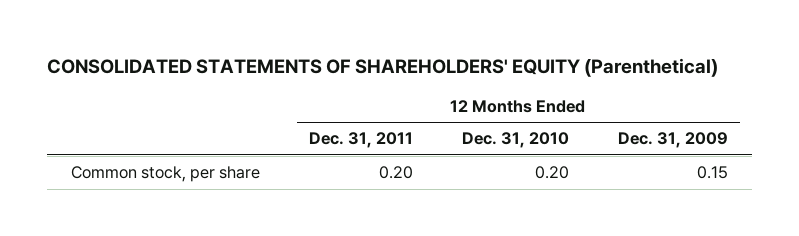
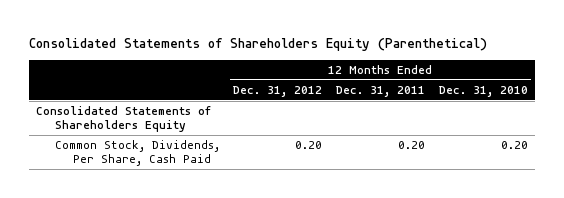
- CONSOLIDATED STATEMENTS OF SHAREHOLDERS' EQUITY (Parenthetical)
+ Consolidated Statements of Shareholders Equity (Parenthetical)
- | 12 Months Ended Dec. 31, 2011 | 12 Months Ended Dec. 31, 2010 | 12 Months Ended Dec. 31, 2009
+ | 12 Months Ended Dec. 31, 2012 | 12 Months Ended Dec. 31, 2011 | 12 Months Ended Dec. 31, 2010
- Common stock, per share | 0.20 | 0.20 | 0.15
+ Consolidated Statements of Shareholders Equity
+ Common Stock, Dividends, Per Share, Cash Paid | 0.20 | 0.20 | 0.20

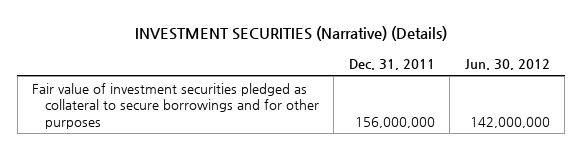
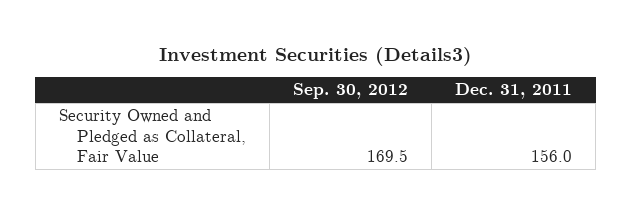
- INVESTMENT SECURITIES (Narrative) (Details)
+ Investment Securities (Details3)
- | Dec. 31, 2011 | Jun. 30, 2012
+ | Sep. 30, 2012 | Dec. 31, 2011
- Fair value of investment securities pledged as collateral to secure borrowings and for other purposes | 156,000,000 | 142,000,000
+ Security Owned and Pledged as Collateral, Fair Value | 169.5 | 156.0

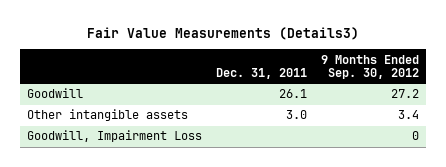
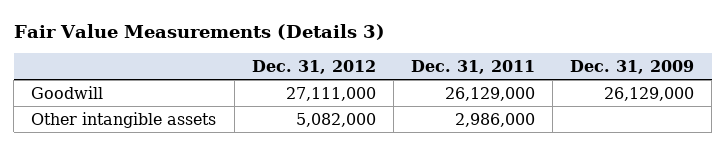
- Fair Value Measurements (Details3)
+ Fair Value Measurements (Details 3)
- | Dec. 31, 2011 | 9 Months Ended Sep. 30, 2012
+ | Dec. 31, 2012 | Dec. 31, 2011 | Dec. 31, 2009
- Goodwill | 26.1 | 27.2
- Other intangible assets | 3.0 | 3.4
- Goodwill, Impairment Loss | | 0
+ Goodwill | 27,111,000 | 26,129,000 | 26,129,000
+ Other intangible assets | 5,082,000 | 2,986,000 |

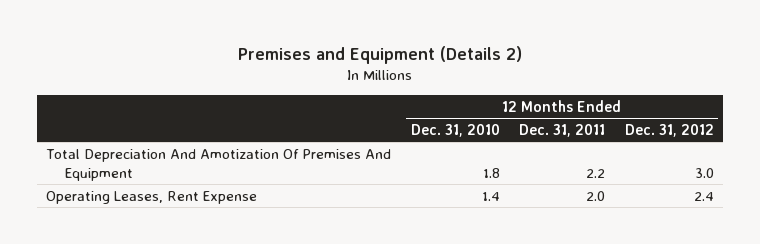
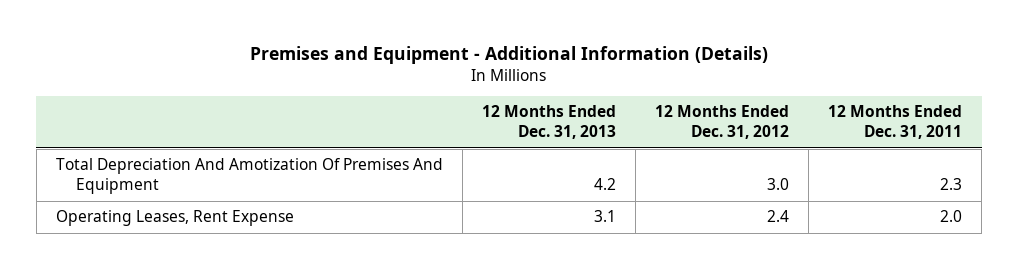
- Premises and Equipment (Details 2)
+ Premises and Equipment - Additional Information (Details)
- | 12 Months Ended Dec. 31, 2010 | 12 Months Ended Dec. 31, 2011 | 12 Months Ended Dec. 31, 2012
+ | 12 Months Ended Dec. 31, 2013 | 12 Months Ended Dec. 31, 2012 | 12 Months Ended Dec. 31, 2011
- Total Depreciation And Amotization Of Premises And Equipment | 1.8 | 2.2 | 3.0
+ Total Depreciation And Amotization Of Premises And Equipment | 4.2 | 3.0 | 2.3

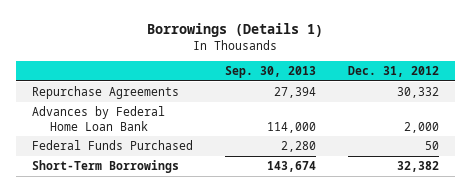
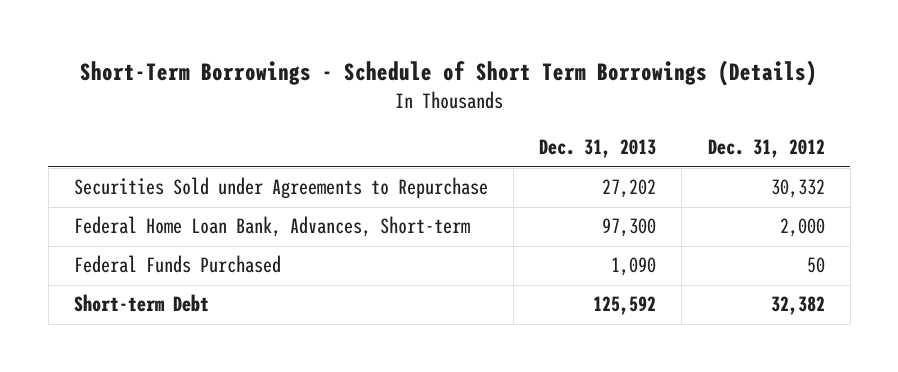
- Borrowings (Details 1)
+ Short-Term Borrowings - Schedule of Short Term Borrowings (Details)
- | Sep. 30, 2013 | Dec. 31, 2012
+ | Dec. 31, 2013 | Dec. 31, 2012
- Repurchase Agreements | 27,394 | 30,332
- Advances by Federal Home Loan Bank | 114,000 | 2,000
+ Securities Sold under Agreements to Repurchase | 27,202 | 30,332
+ Federal Home Loan Bank, Advances, Short-term | 97,300 | 2,000
- Short-Term Borrowings | 143,674 | 32,382
+ Short-term Debt | 125,592 | 32,382

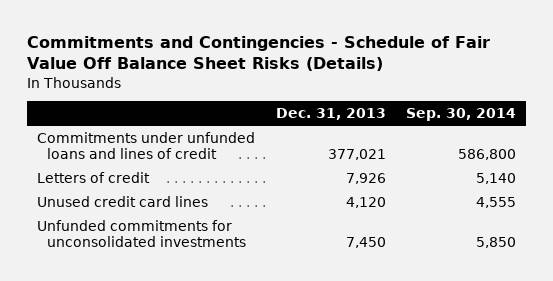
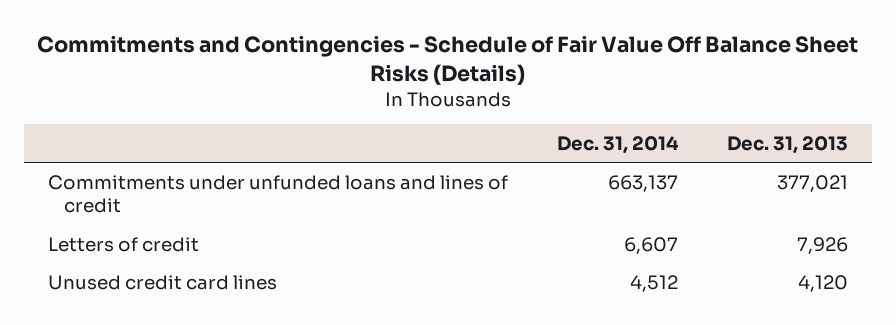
- | Dec. 31, 2013 | Sep. 30, 2014
+ | Dec. 31, 2014 | Dec. 31, 2013
- Unfunded commitments for unconsolidated investments | 7,450 | 5,850

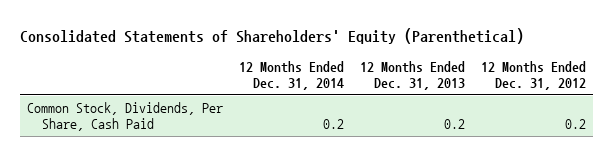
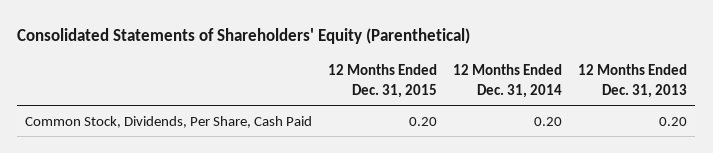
- | 12 Months Ended Dec. 31, 2014 | 12 Months Ended Dec. 31, 2013 | 12 Months Ended Dec. 31, 2012
+ | 12 Months Ended Dec. 31, 2015 | 12 Months Ended Dec. 31, 2014 | 12 Months Ended Dec. 31, 2013
- Common Stock, Dividends, Per Share, Cash Paid | 0.2 | 0.2 | 0.2
+ Common Stock, Dividends, Per Share, Cash Paid | 0.20 | 0.20 | 0.20

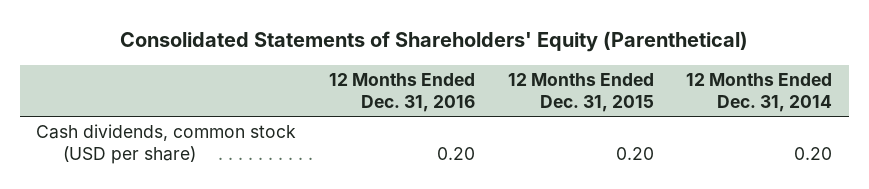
- | 12 Months Ended Dec. 31, 2015 | 12 Months Ended Dec. 31, 2014 | 12 Months Ended Dec. 31, 2013
+ | 12 Months Ended Dec. 31, 2016 | 12 Months Ended Dec. 31, 2015 | 12 Months Ended Dec. 31, 2014
- Common Stock, Dividends, Per Share, Cash Paid | 0.20 | 0.20 | 0.20
+ Cash dividends, common stock (USD per share) | 0.20 | 0.20 | 0.20

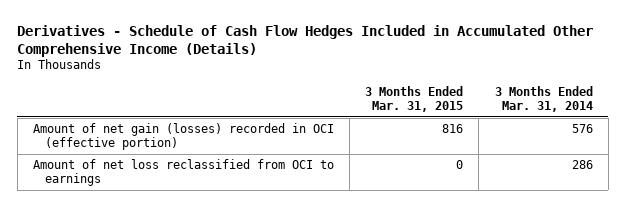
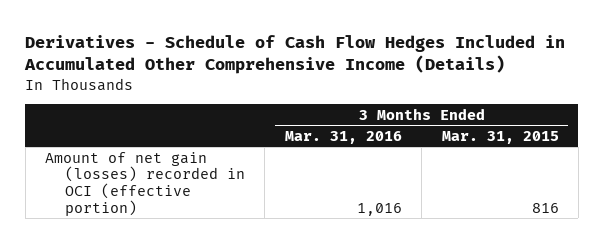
- | 3 Months Ended Mar. 31, 2015 | 3 Months Ended Mar. 31, 2014
+ | 3 Months Ended Mar. 31, 2016 | 3 Months Ended Mar. 31, 2015
- Amount of net loss reclassified from OCI to earnings | 0 | 286

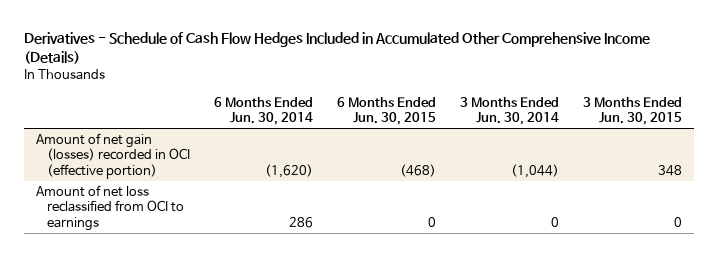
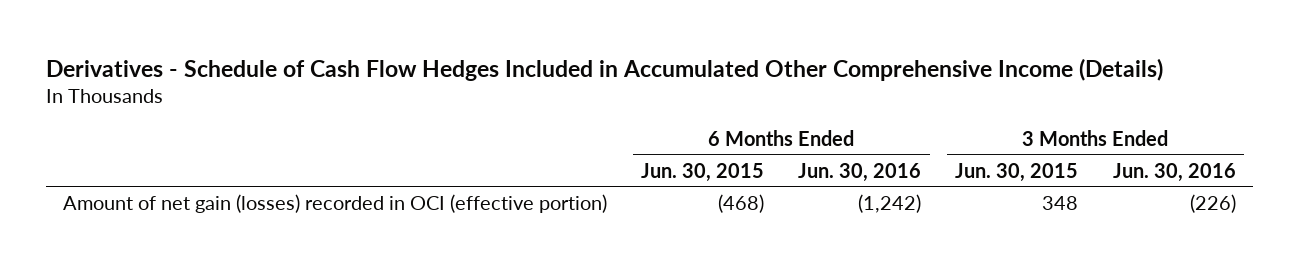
- | 6 Months Ended Jun. 30, 2014 | 6 Months Ended Jun. 30, 2015 | 3 Months Ended Jun. 30, 2014 | 3 Months Ended Jun. 30, 2015
+ | 6 Months Ended Jun. 30, 2015 | 6 Months Ended Jun. 30, 2016 | 3 Months Ended Jun. 30, 2015 | 3 Months Ended Jun. 30, 2016
- Amount of net loss reclassified from OCI to earnings | 286 | 0 | 0 | 0

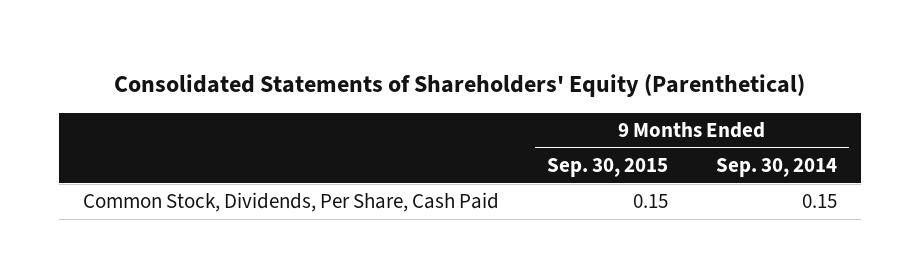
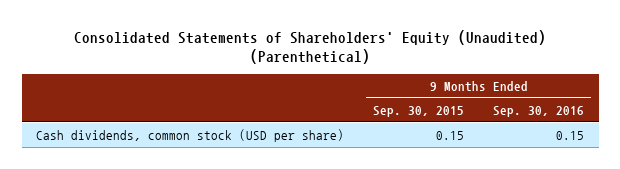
- Consolidated Statements of Shareholders' Equity (Parenthetical)
+ Consolidated Statements of Shareholders' Equity (Unaudited) (Parenthetical)
- | 9 Months Ended Sep. 30, 2015 | 9 Months Ended Sep. 30, 2014
+ | 9 Months Ended Sep. 30, 2015 | 9 Months Ended Sep. 30, 2016
- Common Stock, Dividends, Per Share, Cash Paid | 0.15 | 0.15
+ Cash dividends, common stock (USD per share) | 0.15 | 0.15

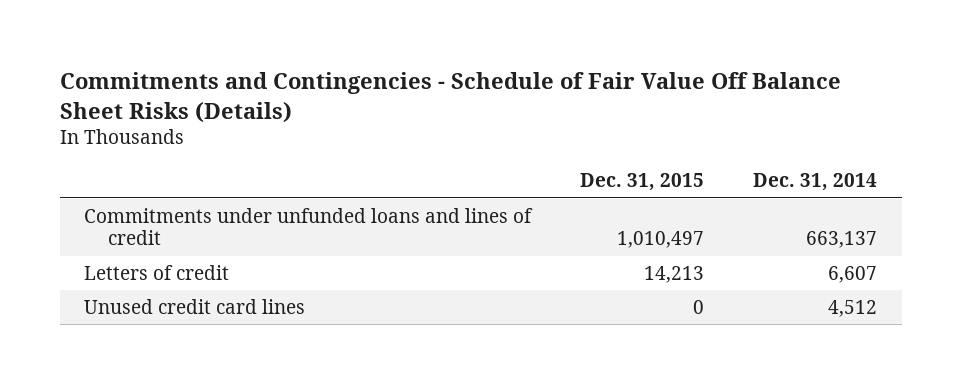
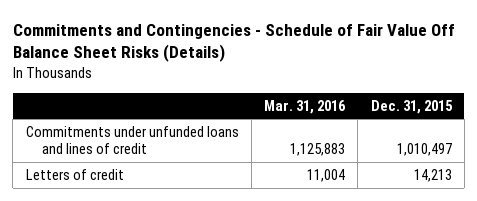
- | Dec. 31, 2015 | Dec. 31, 2014
+ | Mar. 31, 2016 | Dec. 31, 2015
- Unused credit card lines | 0 | 4,512

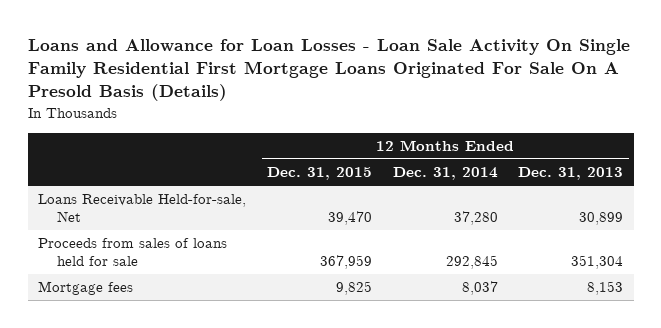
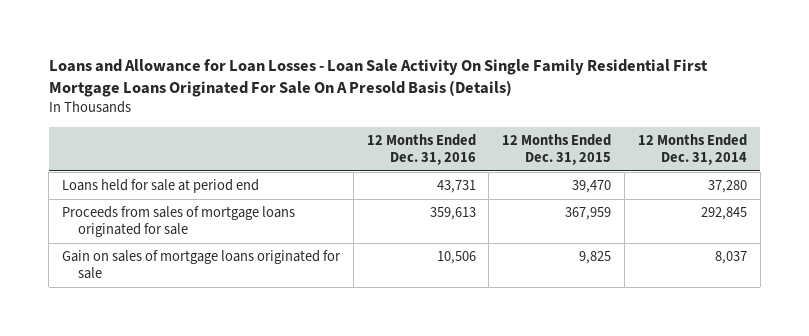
- | 12 Months Ended Dec. 31, 2015 | 12 Months Ended Dec. 31, 2014 | 12 Months Ended Dec. 31, 2013
+ | 12 Months Ended Dec. 31, 2016 | 12 Months Ended Dec. 31, 2015 | 12 Months Ended Dec. 31, 2014
- Loans Receivable Held-for-sale, Net | 39,470 | 37,280 | 30,899
- Proceeds from sales of loans held for sale | 367,959 | 292,845 | 351,304
- Mortgage fees | 9,825 | 8,037 | 8,153
+ Loans held for sale at period end | 43,731 | 39,470 | 37,280
+ Proceeds from sales of mortgage loans originated for sale | 359,613 | 367,959 | 292,845
+ Gain on sales of mortgage loans originated for sale | 10,506 | 9,825 | 8,037

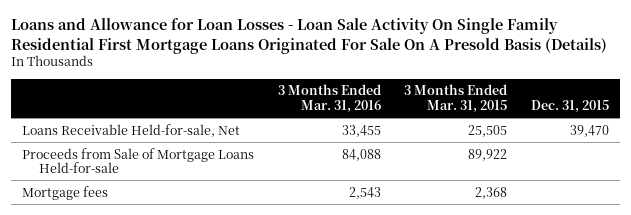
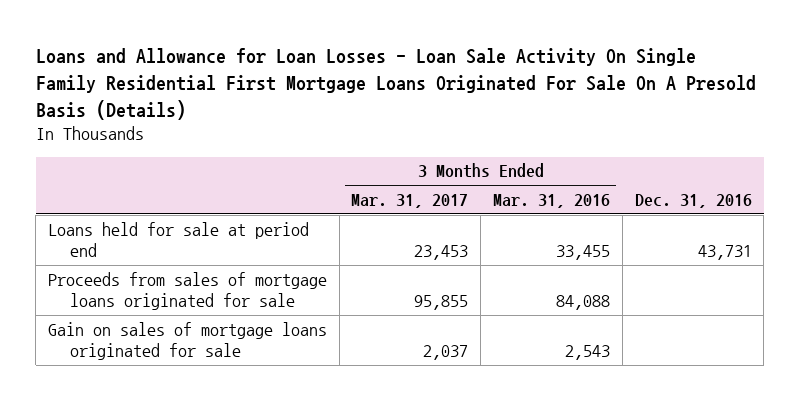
- | 3 Months Ended Mar. 31, 2016 | 3 Months Ended Mar. 31, 2015 | Dec. 31, 2015
+ | 3 Months Ended Mar. 31, 2017 | 3 Months Ended Mar. 31, 2016 | Dec. 31, 2016
- Loans Receivable Held-for-sale, Net | 33,455 | 25,505 | 39,470
- Proceeds from Sale of Mortgage Loans Held-for-sale | 84,088 | 89,922 |
- Mortgage fees | 2,543 | 2,368 |
+ Loans held for sale at period end | 23,453 | 33,455 | 43,731
+ Proceeds from sales of mortgage loans originated for sale | 95,855 | 84,088 |
+ Gain on sales of mortgage loans originated for sale | 2,037 | 2,543 |

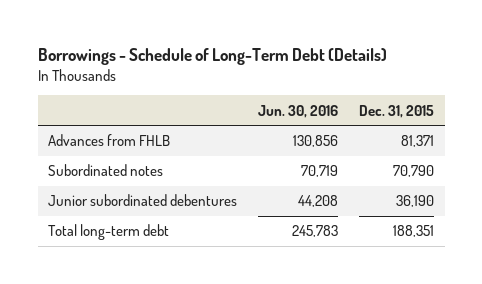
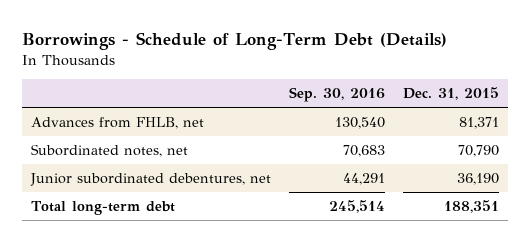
- | Jun. 30, 2016 | Dec. 31, 2015
+ | Sep. 30, 2016 | Dec. 31, 2015
- Advances from FHLB | 130,856 | 81,371
- Subordinated notes | 70,719 | 70,790
- Junior subordinated debentures | 44,208 | 36,190
+ Advances from FHLB, net | 130,540 | 81,371
+ Subordinated notes, net | 70,683 | 70,790
+ Junior subordinated debentures, net | 44,291 | 36,190

